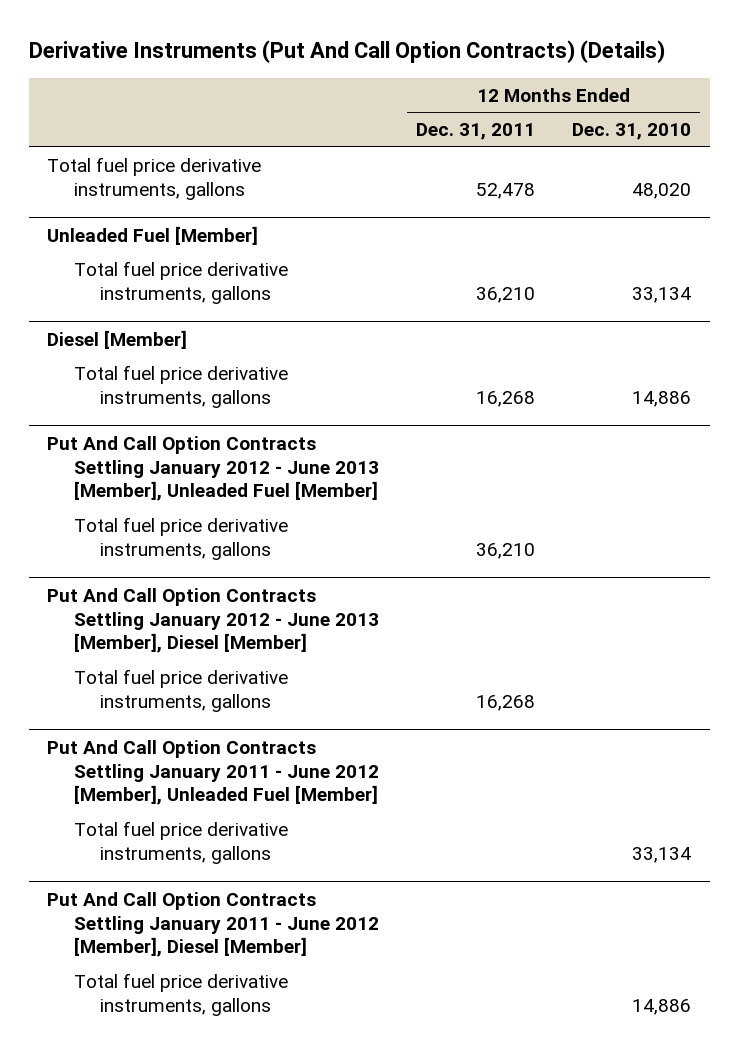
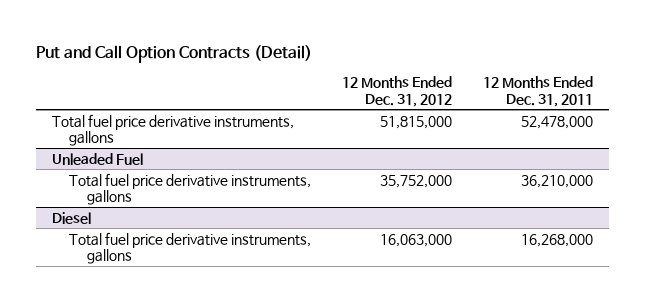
- Derivative Instruments (Put And Call Option Contracts) (Details)
+ Put and Call Option Contracts (Detail)
- | 12 Months Ended Dec. 31, 2011 | 12 Months Ended Dec. 31, 2010
+ | 12 Months Ended Dec. 31, 2012 | 12 Months Ended Dec. 31, 2011
- Total fuel price derivative instruments, gallons | 52,478 | 48,020
- Unleaded Fuel [Member]
- Total fuel price derivative instruments, gallons | 36,210 | 33,134
- Diesel [Member]
- Total fuel price derivative instruments, gallons | 16,268 | 14,886
- Put And Call Option Contracts Settling January 2012 - June 2013 [Member], Unleaded Fuel [Member]
- Total fuel price derivative instruments, gallons | 36,210 |
- Put And Call Option Contracts Settling January 2012 - June 2013 [Member], Diesel [Member]
- Total fuel price derivative instruments, gallons | 16,268 |
- Put And Call Option Contracts Settling January 2011 - June 2012 [Member], Unleaded Fuel [Member]
- Total fuel price derivative instruments, gallons | | 33,134
- Put And Call Option Contracts Settling January 2011 - June 2012 [Member], Diesel [Member]
- Total fuel price derivative instruments, gallons | | 14,886
+ Total fuel price derivative instruments, gallons | 51,815,000 | 52,478,000
+ Unleaded Fuel
+ Total fuel price derivative instruments, gallons | 35,752,000 | 36,210,000
+ Diesel
+ Total fuel price derivative instruments, gallons | 16,063,000 | 16,268,000

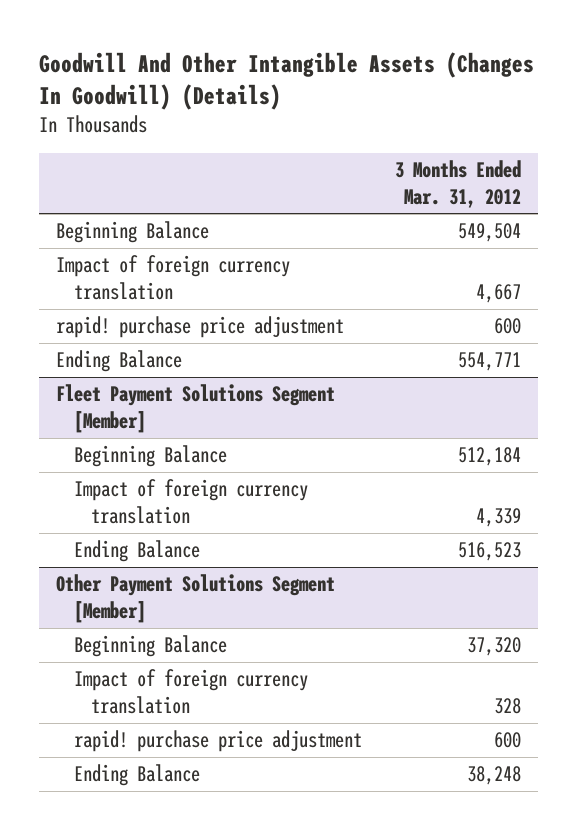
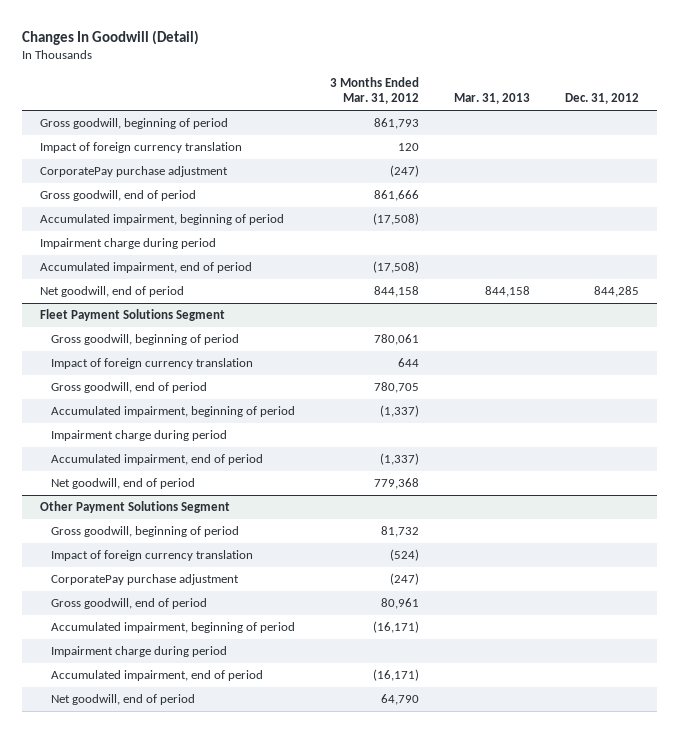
- Goodwill And Other Intangible Assets (Changes In Goodwill) (Details)
+ Changes In Goodwill (Detail)
- | 3 Months Ended Mar. 31, 2012
+ | 3 Months Ended Mar. 31, 2012 | Mar. 31, 2013 | Dec. 31, 2012
- Beginning Balance | 549,504
- Impact of foreign currency translation | 4,667
- rapid! purchase price adjustment | 600
- Ending Balance | 554,771
- Fleet Payment Solutions Segment [Member]
- Beginning Balance | 512,184
- Impact of foreign currency translation | 4,339
- Ending Balance | 516,523
- Other Payment Solutions Segment [Member]
- Beginning Balance | 37,320
- Impact of foreign currency translation | 328
- rapid! purchase price adjustment | 600
- Ending Balance | 38,248
+ Gross goodwill, beginning of period | 861,793 | |
+ Impact of foreign currency translation | 120 | |
+ CorporatePay purchase adjustment | (247) | |
+ Gross goodwill, end of period | 861,666 | |
+ Accumulated impairment, beginning of period | (17,508) | |
+ Impairment charge during period
+ Accumulated impairment, end of period | (17,508) | |
+ Net goodwill, end of period | 844,158 | 844,158 | 844,285
+ Fleet Payment Solutions Segment
+ Gross goodwill, beginning of period | 780,061 | |
+ Impact of foreign currency translation | 644 | |
+ Gross goodwill, end of period | 780,705 | |
+ Accumulated impairment, beginning of period | (1,337) | |
+ Impairment charge during period
+ Accumulated impairment, end of period | (1,337) | |
+ Net goodwill, end of period | 779,368 | |
+ Other Payment Solutions Segment
+ Gross goodwill, beginning of period | 81,732 | |
+ Impact of foreign currency translation | (524) | |
+ CorporatePay purchase adjustment | (247) | |
+ Gross goodwill, end of period | 80,961 | |
+ Accumulated impairment, beginning of period | (16,171) | |
+ Impairment charge during period
+ Accumulated impairment, end of period | (16,171) | |
+ Net goodwill, end of period | 64,790 | |

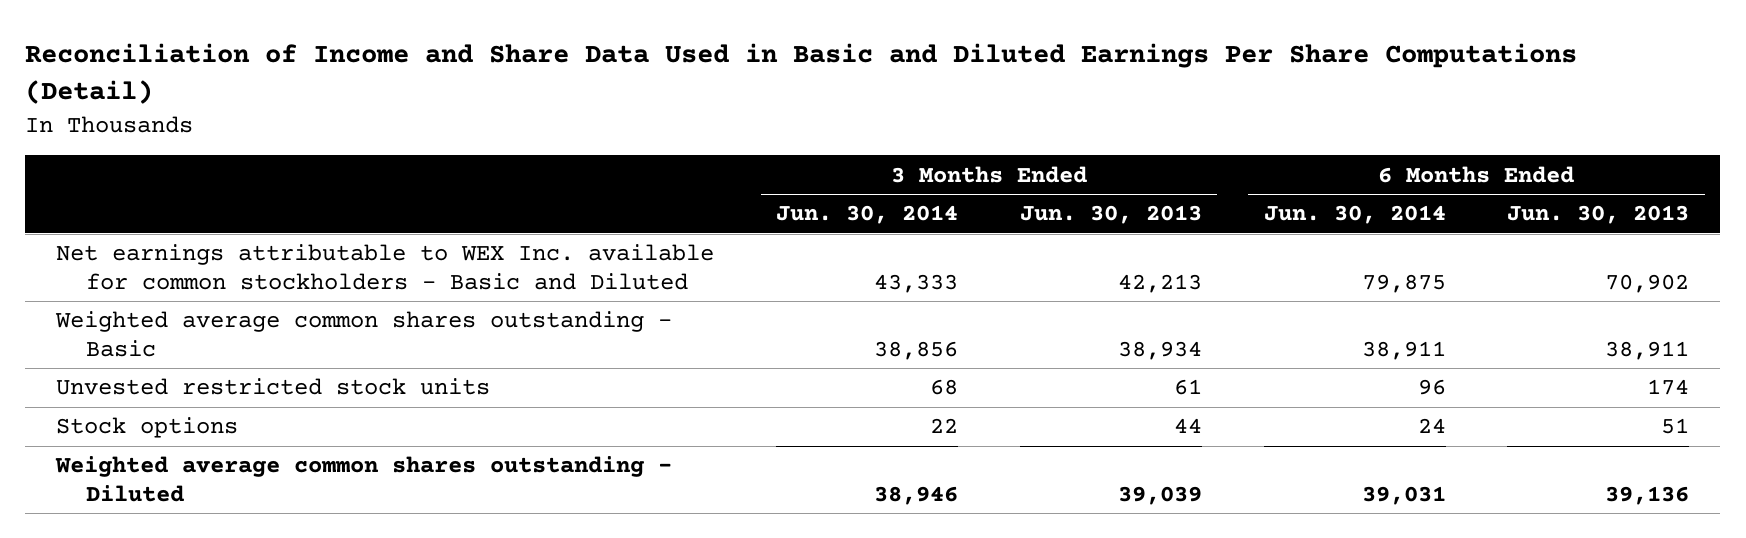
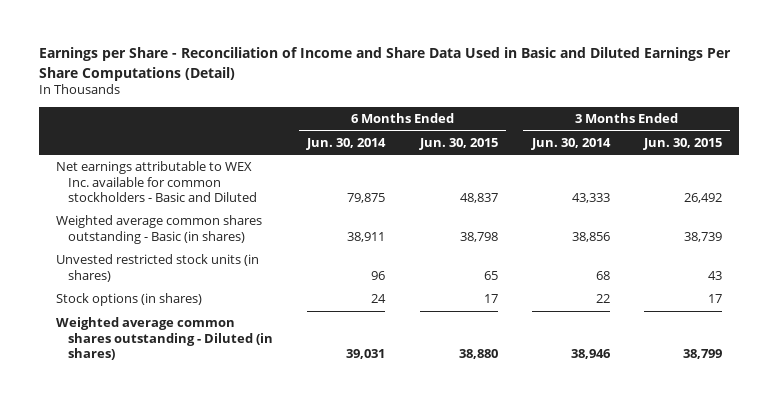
- Reconciliation of Income and Share Data Used in Basic and Diluted Earnings Per Share Computations (Detail)
+ Earnings per Share - Reconciliation of Income and Share Data Used in Basic and Diluted Earnings Per Share Computations (Detail)
- | 3 Months Ended Jun. 30, 2014 | 3 Months Ended Jun. 30, 2013 | 6 Months Ended Jun. 30, 2014 | 6 Months Ended Jun. 30, 2013
+ | 6 Months Ended Jun. 30, 2014 | 6 Months Ended Jun. 30, 2015 | 3 Months Ended Jun. 30, 2014 | 3 Months Ended Jun. 30, 2015
- Weighted average common shares outstanding - Basic | 38,856 | 38,934 | 38,911 | 38,911
- Unvested restricted stock units | 68 | 61 | 96 | 174
- Stock options | 22 | 44 | 24 | 51
- Weighted average common shares outstanding - Diluted | 38,946 | 39,039 | 39,031 | 39,136
+ Weighted average common shares outstanding - Basic (in shares) | 38,911 | 38,798 | 38,856 | 38,739
+ Unvested restricted stock units (in shares) | 96 | 65 | 68 | 43
+ Stock options (in shares) | 24 | 17 | 22 | 17
+ Weighted average common shares outstanding - Diluted (in shares) | 39,031 | 38,880 | 38,946 | 38,799

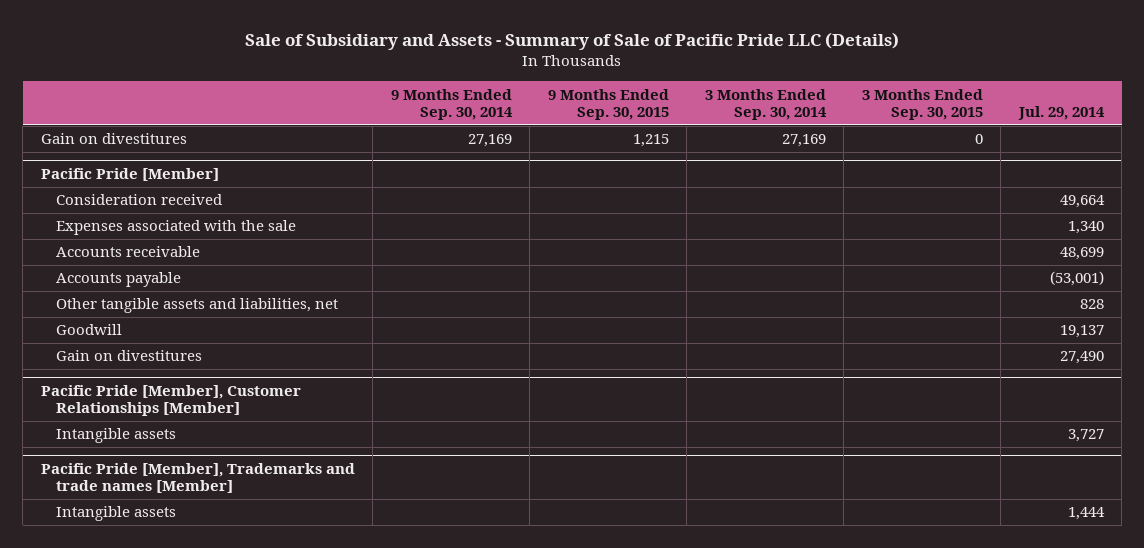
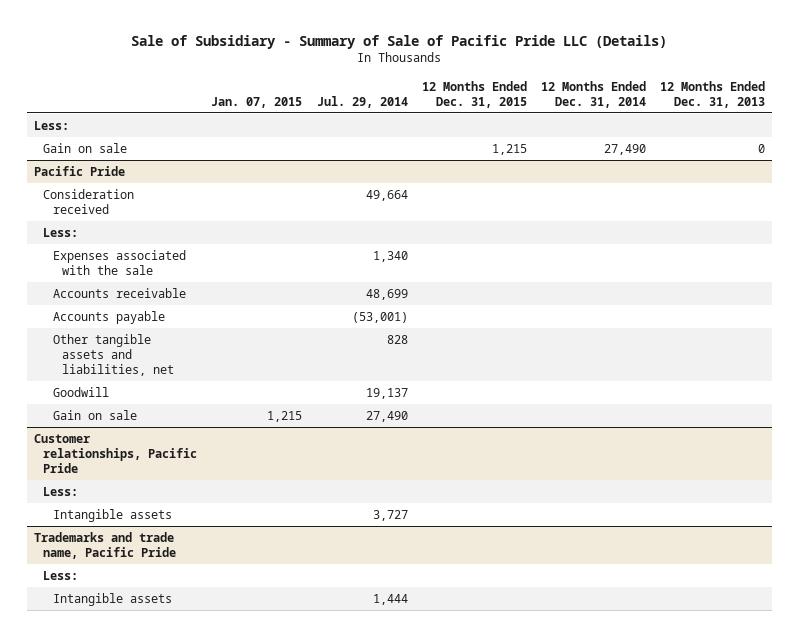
- Sale of Subsidiary and Assets - Summary of Sale of Pacific Pride LLC (Details)
+ Sale of Subsidiary - Summary of Sale of Pacific Pride LLC (Details)
- | 9 Months Ended Sep. 30, 2014 | 9 Months Ended Sep. 30, 2015 | 3 Months Ended Sep. 30, 2014 | 3 Months Ended Sep. 30, 2015 | Jul. 29, 2014
+ | Jan. 07, 2015 | Jul. 29, 2014 | 12 Months Ended Dec. 31, 2015 | 12 Months Ended Dec. 31, 2014 | 12 Months Ended Dec. 31, 2013
- Gain on divestitures | 27,169 | 1,215 | 27,169 | 0 |
- Pacific Pride [Member]
+ Less:
+ Gain on sale | | | 1,215 | 27,490 | 0
+ Pacific Pride
+ Less:
- Gain on divestitures | | | | | 27,490
- Pacific Pride [Member], Customer Relationships [Member]
+ Gain on sale | 1,215 | 27,490 | | |
+ Customer relationships, Pacific Pride
+ Less:
- Pacific Pride [Member], Trademarks and trade names [Member]
+ Trademarks and trade name, Pacific Pride
+ Less:

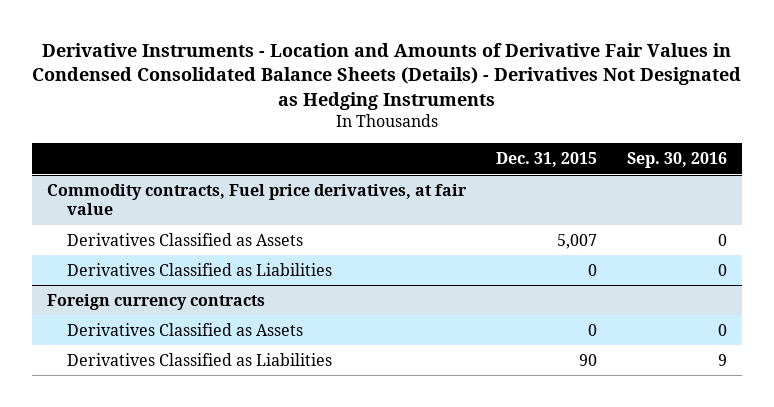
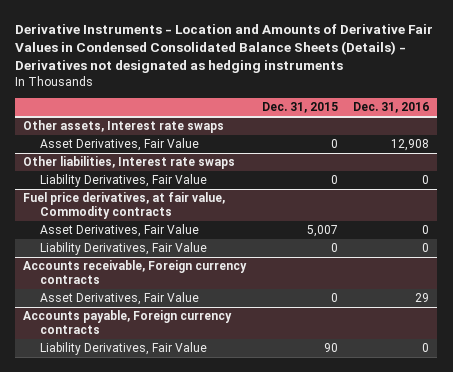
- Derivative Instruments - Location and Amounts of Derivative Fair Values in Condensed Consolidated Balance Sheets (Details) - Derivatives Not Designated as Hedging Instruments
+ Derivative Instruments - Location and Amounts of Derivative Fair Values in Condensed Consolidated Balance Sheets (Details) - Derivatives not designated as hedging instruments
- | Dec. 31, 2015 | Sep. 30, 2016
+ | Dec. 31, 2015 | Dec. 31, 2016
- Commodity contracts, Fuel price derivatives, at fair value
- Derivatives Classified as Assets | 5,007 | 0
- Derivatives Classified as Liabilities | 0 | 0
- Foreign currency contracts
- Derivatives Classified as Assets | 0 | 0
- Derivatives Classified as Liabilities | 90 | 9
+ Other assets, Interest rate swaps
+ Asset Derivatives, Fair Value | 0 | 12,908
+ Other liabilities, Interest rate swaps
+ Liability Derivatives, Fair Value | 0 | 0
+ Fuel price derivatives, at fair value, Commodity contracts
+ Asset Derivatives, Fair Value | 5,007 | 0
+ Liability Derivatives, Fair Value | 0 | 0
+ Accounts receivable, Foreign currency contracts
+ Asset Derivatives, Fair Value | 0 | 29
+ Accounts payable, Foreign currency contracts
+ Liability Derivatives, Fair Value | 90 | 0

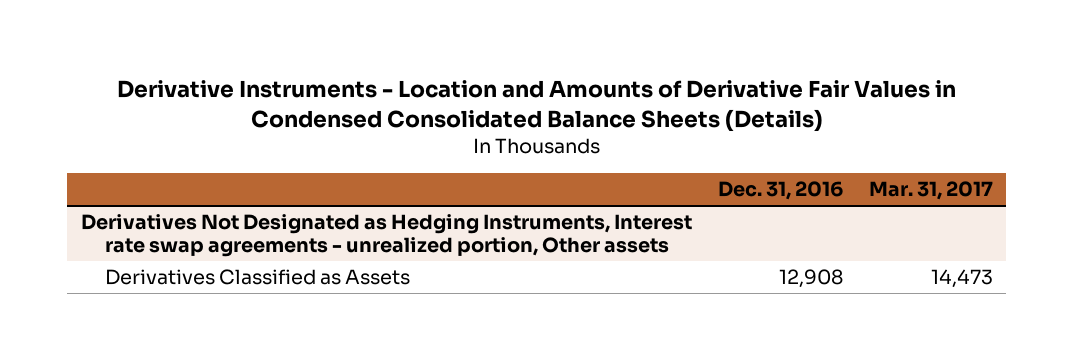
- Derivative Instruments - Location and Amounts of Derivative Fair Values in Condensed Consolidated Balance Sheets (Details) - Derivatives not designated as hedging instruments
+ Derivative Instruments - Location and Amounts of Derivative Fair Values in Condensed Consolidated Balance Sheets (Details)
- | Dec. 31, 2015 | Dec. 31, 2016
+ | Dec. 31, 2016 | Mar. 31, 2017
- Other assets, Interest rate swaps
- Asset Derivatives, Fair Value | 0 | 12,908
- Other liabilities, Interest rate swaps
- Liability Derivatives, Fair Value | 0 | 0
- Fuel price derivatives, at fair value, Commodity contracts
- Asset Derivatives, Fair Value | 5,007 | 0
- Liability Derivatives, Fair Value | 0 | 0
- Accounts receivable, Foreign currency contracts
- Asset Derivatives, Fair Value | 0 | 29
- Accounts payable, Foreign currency contracts
- Liability Derivatives, Fair Value | 90 | 0
+ Derivatives Not Designated as Hedging Instruments, Interest rate swap agreements - unrealized portion, Other assets
+ Derivatives Classified as Assets | 12,908 | 14,473

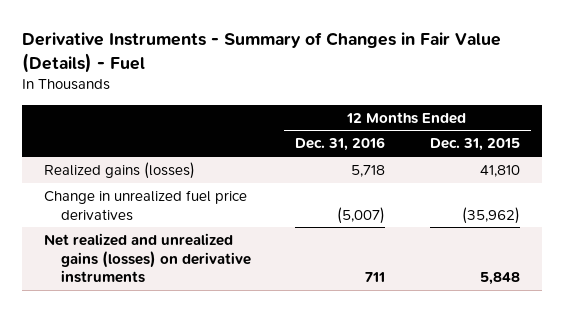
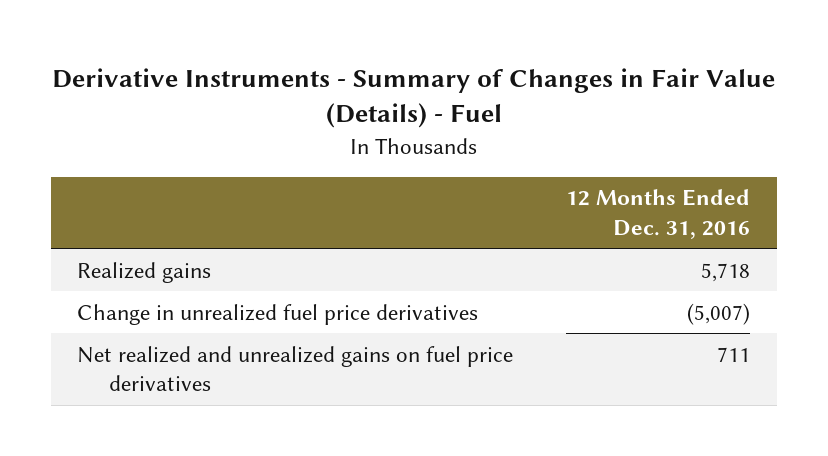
- | 12 Months Ended Dec. 31, 2016 | 12 Months Ended Dec. 31, 2015
+ | 12 Months Ended Dec. 31, 2016
- Realized gains (losses) | 5,718 | 41,810
+ Realized gains | 5,718
- Net realized and unrealized gains (losses) on derivative instruments | 711 | 5,848
+ Net realized and unrealized gains on fuel price derivatives | 711

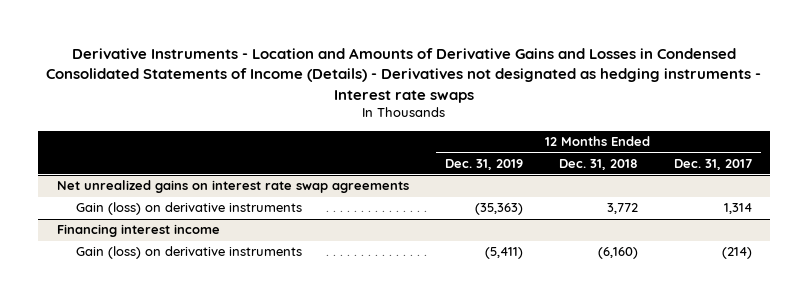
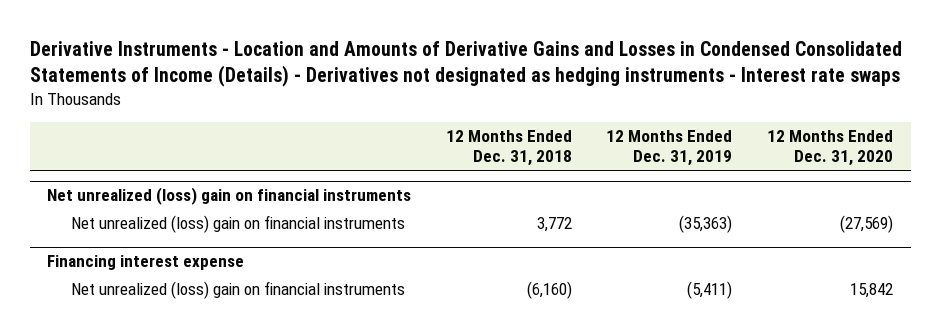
- | 12 Months Ended Dec. 31, 2019 | 12 Months Ended Dec. 31, 2018 | 12 Months Ended Dec. 31, 2017
+ | 12 Months Ended Dec. 31, 2018 | 12 Months Ended Dec. 31, 2019 | 12 Months Ended Dec. 31, 2020
- Net unrealized gains on interest rate swap agreements
- Gain (loss) on derivative instruments | (35,363) | 3,772 | 1,314
- Financing interest income
- Gain (loss) on derivative instruments | (5,411) | (6,160) | (214)
+ Net unrealized (loss) gain on financial instruments
+ Net unrealized (loss) gain on financial instruments | 3,772 | (35,363) | (27,569)
+ Financing interest expense
+ Net unrealized (loss) gain on financial instruments | (6,160) | (5,411) | 15,842

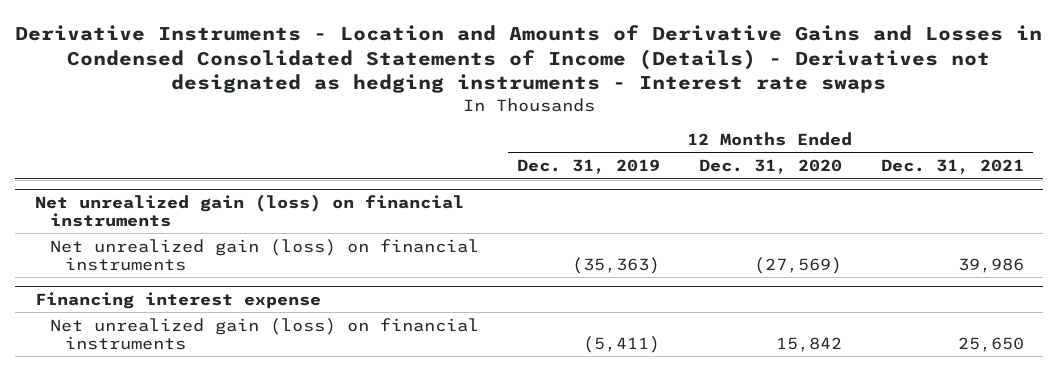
- | 12 Months Ended Dec. 31, 2018 | 12 Months Ended Dec. 31, 2019 | 12 Months Ended Dec. 31, 2020
+ | 12 Months Ended Dec. 31, 2019 | 12 Months Ended Dec. 31, 2020 | 12 Months Ended Dec. 31, 2021
- Net unrealized (loss) gain on financial instruments
- Net unrealized (loss) gain on financial instruments | 3,772 | (35,363) | (27,569)
+ Net unrealized gain (loss) on financial instruments
+ Net unrealized gain (loss) on financial instruments | (35,363) | (27,569) | 39,986
@ Financing interest expense
- Net unrealized (loss) gain on financial instruments | (6,160) | (5,411) | 15,842
+ Net unrealized gain (loss) on financial instruments | (5,411) | 15,842 | 25,650

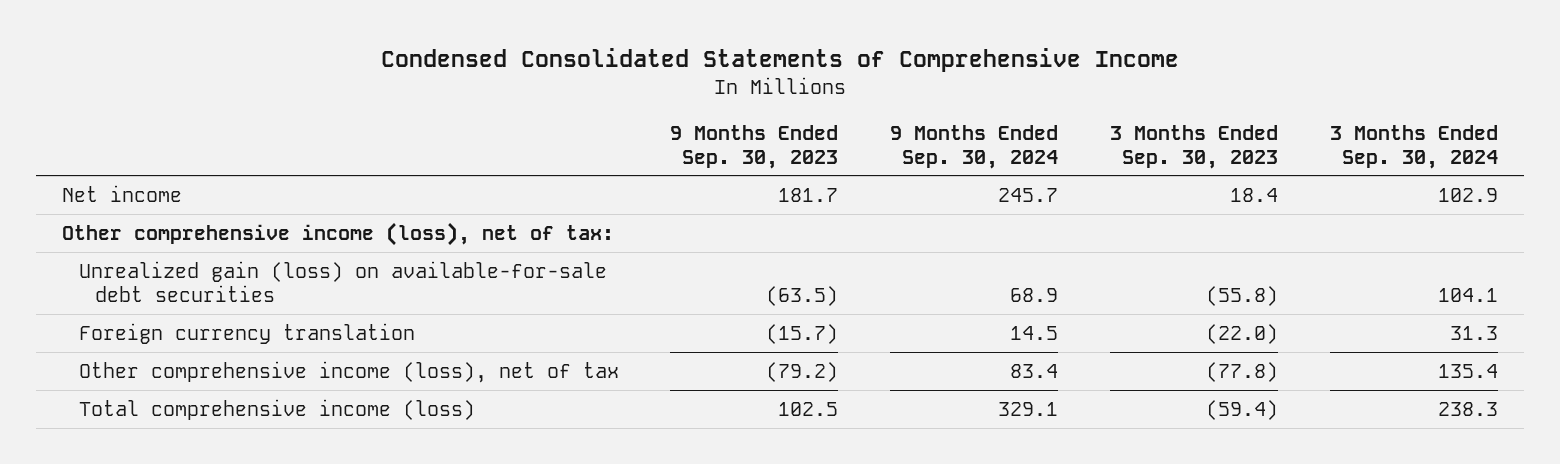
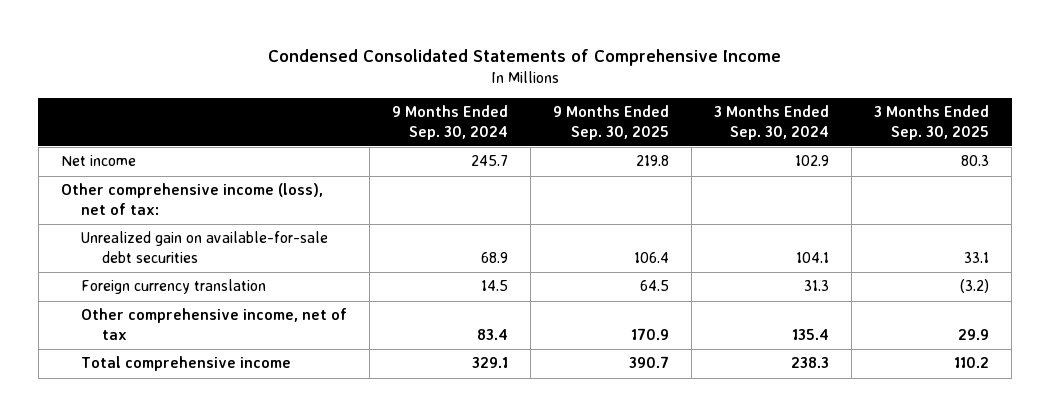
- | 9 Months Ended Sep. 30, 2023 | 9 Months Ended Sep. 30, 2024 | 3 Months Ended Sep. 30, 2023 | 3 Months Ended Sep. 30, 2024
+ | 9 Months Ended Sep. 30, 2024 | 9 Months Ended Sep. 30, 2025 | 3 Months Ended Sep. 30, 2024 | 3 Months Ended Sep. 30, 2025
- Unrealized gain (loss) on available-for-sale debt securities | (63.5) | 68.9 | (55.8) | 104.1
+ Unrealized gain on available-for-sale debt securities | 68.9 | 106.4 | 104.1 | 33.1
- Other comprehensive income (loss), net of tax | (79.2) | 83.4 | (77.8) | 135.4
- Total comprehensive income (loss) | 102.5 | 329.1 | (59.4) | 238.3
+ Other comprehensive income, net of tax | 83.4 | 170.9 | 135.4 | 29.9
+ Total comprehensive income | 329.1 | 390.7 | 238.3 | 110.2

